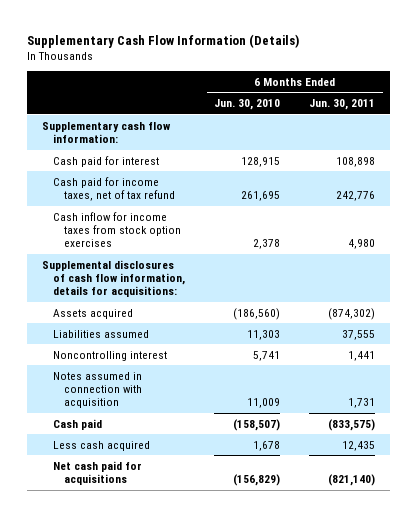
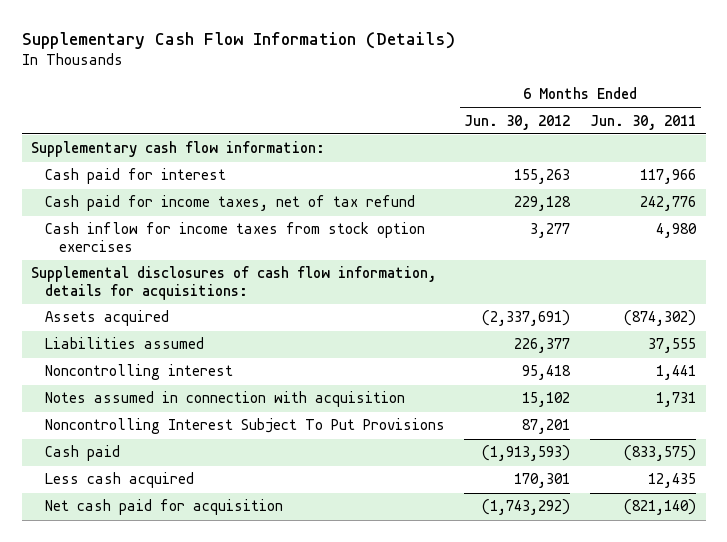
- | 6 Months Ended Jun. 30, 2010 | 6 Months Ended Jun. 30, 2011
+ | 6 Months Ended Jun. 30, 2012 | 6 Months Ended Jun. 30, 2011
- Cash paid for interest | 128,915 | 108,898
+ Cash paid for interest | 155,263 | 117,966
+ Noncontrolling Interest Subject To Put Provisions | 87,201 |
- Net cash paid for acquisitions | (156,829) | (821,140)
+ Net cash paid for acquisition | (1,743,292) | (821,140)

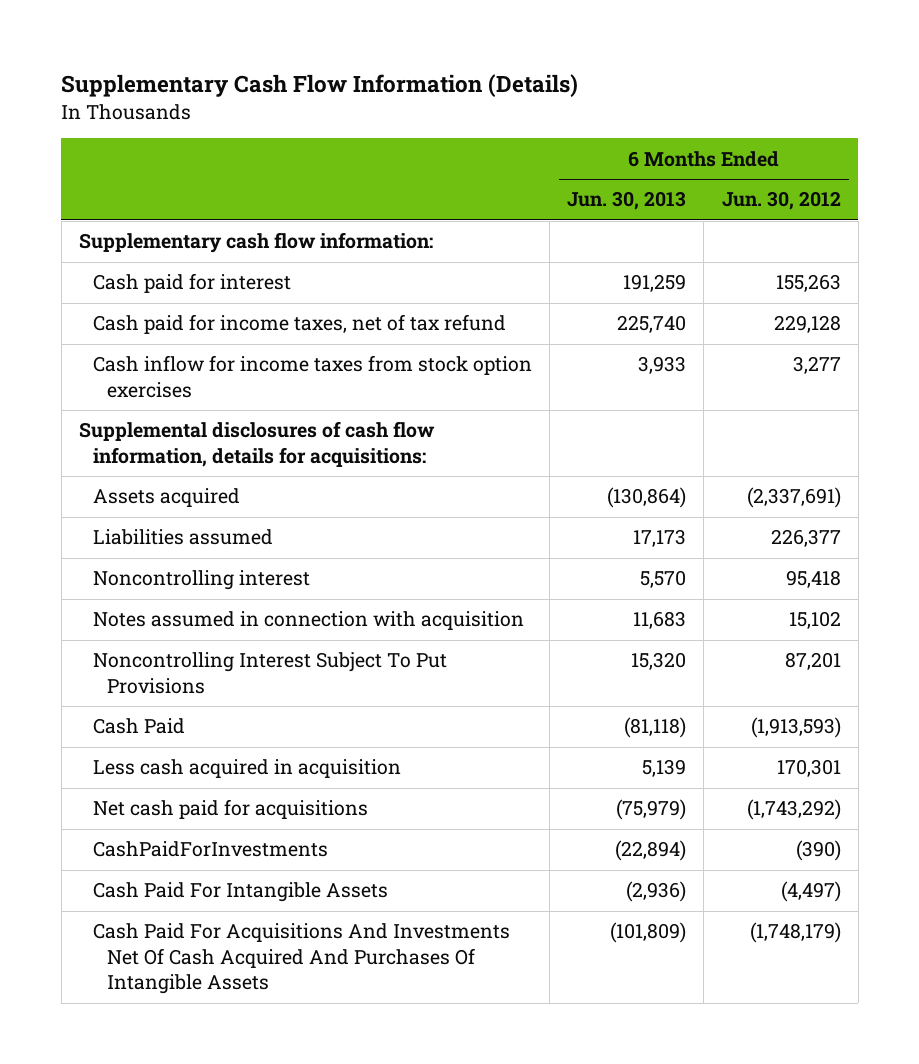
- | 6 Months Ended Jun. 30, 2012 | 6 Months Ended Jun. 30, 2011
+ | 6 Months Ended Jun. 30, 2013 | 6 Months Ended Jun. 30, 2012
- Cash paid | (1,913,593) | (833,575)
- Less cash acquired | 170,301 | 12,435
- Net cash paid for acquisition | (1,743,292) | (821,140)
+ Cash Paid | (81,118) | (1,913,593)
+ Less cash acquired in acquisition | 5,139 | 170,301
+ Net cash paid for acquisitions | (75,979) | (1,743,292)
+ CashPaidForInvestments | (22,894) | (390)
+ Cash Paid For Intangible Assets | (2,936) | (4,497)
+ Cash Paid For Acquisitions And Investments Net Of Cash Acquired And Purchases Of Intangible Assets | (101,809) | (1,748,179)

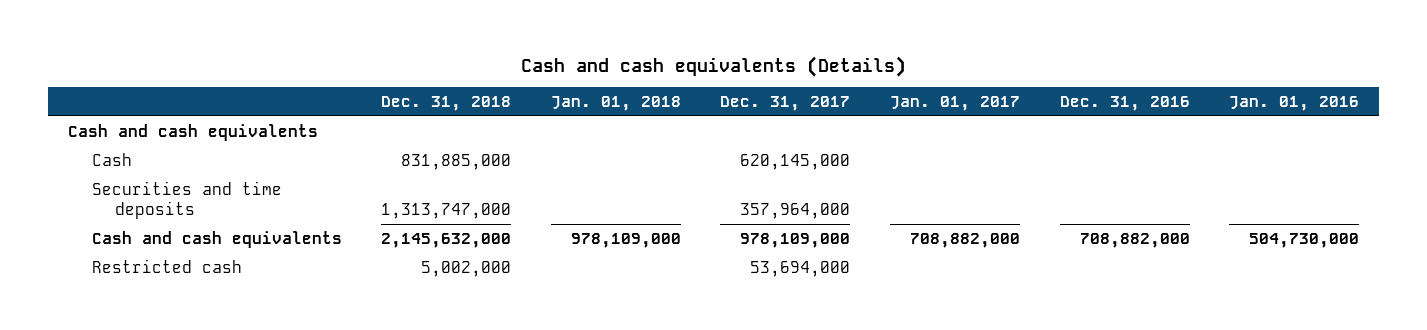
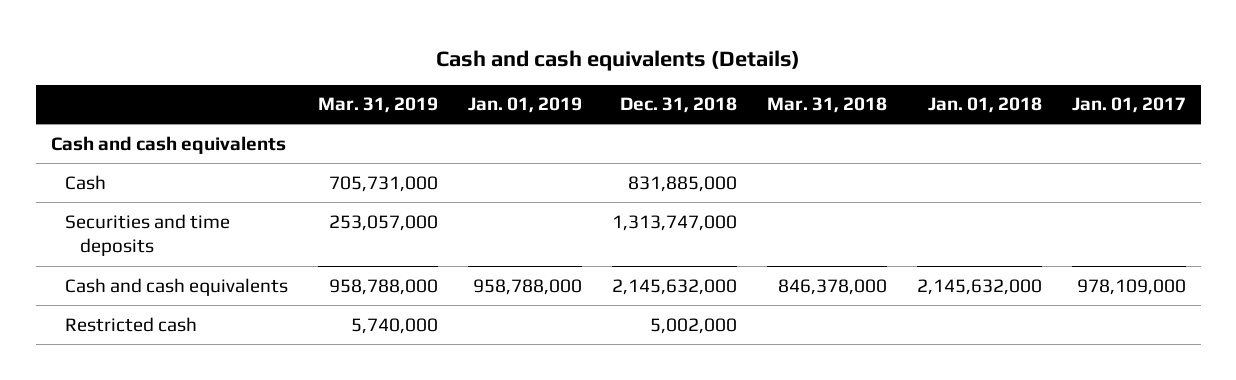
- | Dec. 31, 2018 | Jan. 01, 2018 | Dec. 31, 2017 | Jan. 01, 2017 | Dec. 31, 2016 | Jan. 01, 2016
+ | Mar. 31, 2019 | Jan. 01, 2019 | Dec. 31, 2018 | Mar. 31, 2018 | Jan. 01, 2018 | Jan. 01, 2017
- Cash and cash equivalents | 2,145,632,000 | 978,109,000 | 978,109,000 | 708,882,000 | 708,882,000 | 504,730,000
+ Cash and cash equivalents | 958,788,000 | 958,788,000 | 2,145,632,000 | 846,378,000 | 2,145,632,000 | 978,109,000

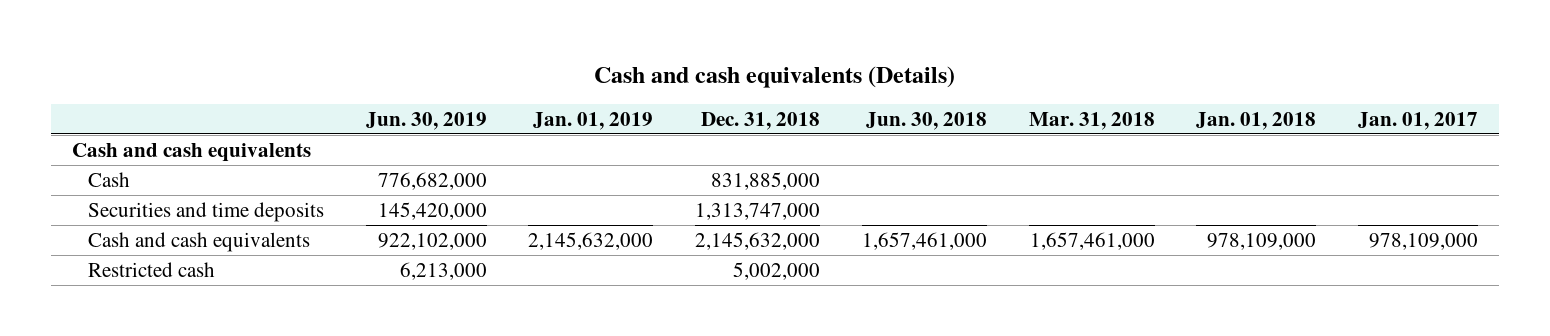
- | Mar. 31, 2019 | Jan. 01, 2019 | Dec. 31, 2018 | Mar. 31, 2018 | Jan. 01, 2018 | Jan. 01, 2017
+ | Jun. 30, 2019 | Jan. 01, 2019 | Dec. 31, 2018 | Jun. 30, 2018 | Mar. 31, 2018 | Jan. 01, 2018 | Jan. 01, 2017
- Cash and cash equivalents | 958,788,000 | 958,788,000 | 2,145,632,000 | 846,378,000 | 2,145,632,000 | 978,109,000
+ Cash and cash equivalents | 922,102,000 | 2,145,632,000 | 2,145,632,000 | 1,657,461,000 | 1,657,461,000 | 978,109,000 | 978,109,000

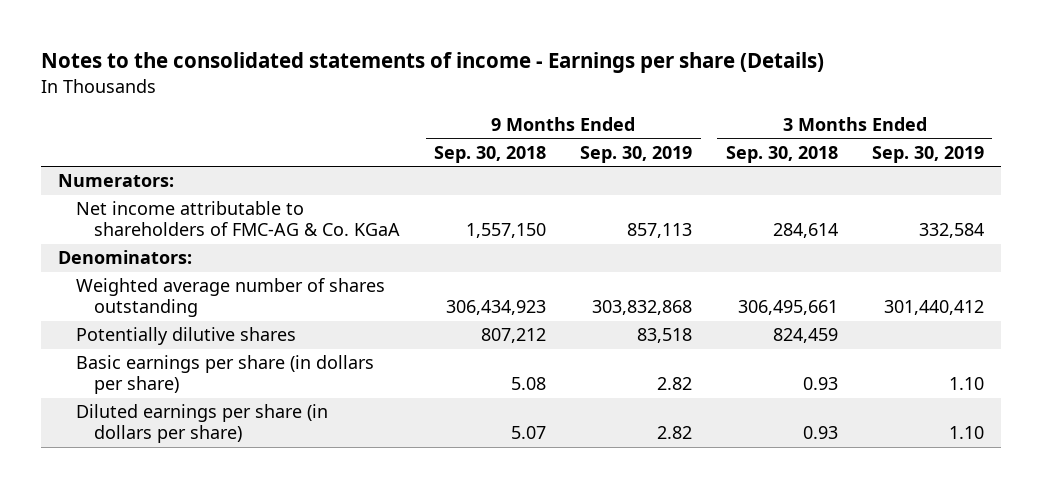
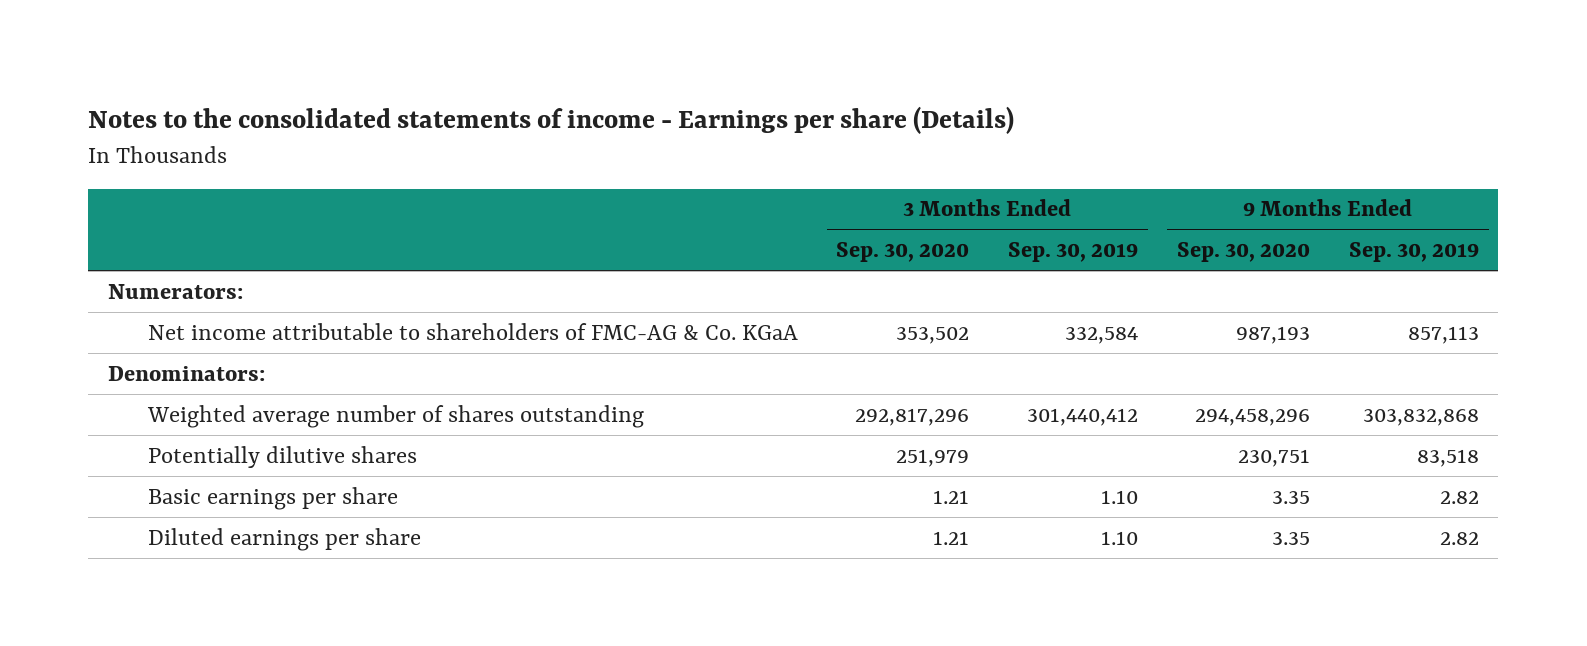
- | 9 Months Ended Sep. 30, 2018 | 9 Months Ended Sep. 30, 2019 | 3 Months Ended Sep. 30, 2018 | 3 Months Ended Sep. 30, 2019
+ | 3 Months Ended Sep. 30, 2020 | 3 Months Ended Sep. 30, 2019 | 9 Months Ended Sep. 30, 2020 | 9 Months Ended Sep. 30, 2019
- Basic earnings per share (in dollars per share) | 5.08 | 2.82 | 0.93 | 1.10
- Diluted earnings per share (in dollars per share) | 5.07 | 2.82 | 0.93 | 1.10
+ Basic earnings per share | 1.21 | 1.10 | 3.35 | 2.82
+ Diluted earnings per share | 1.21 | 1.10 | 3.35 | 2.82

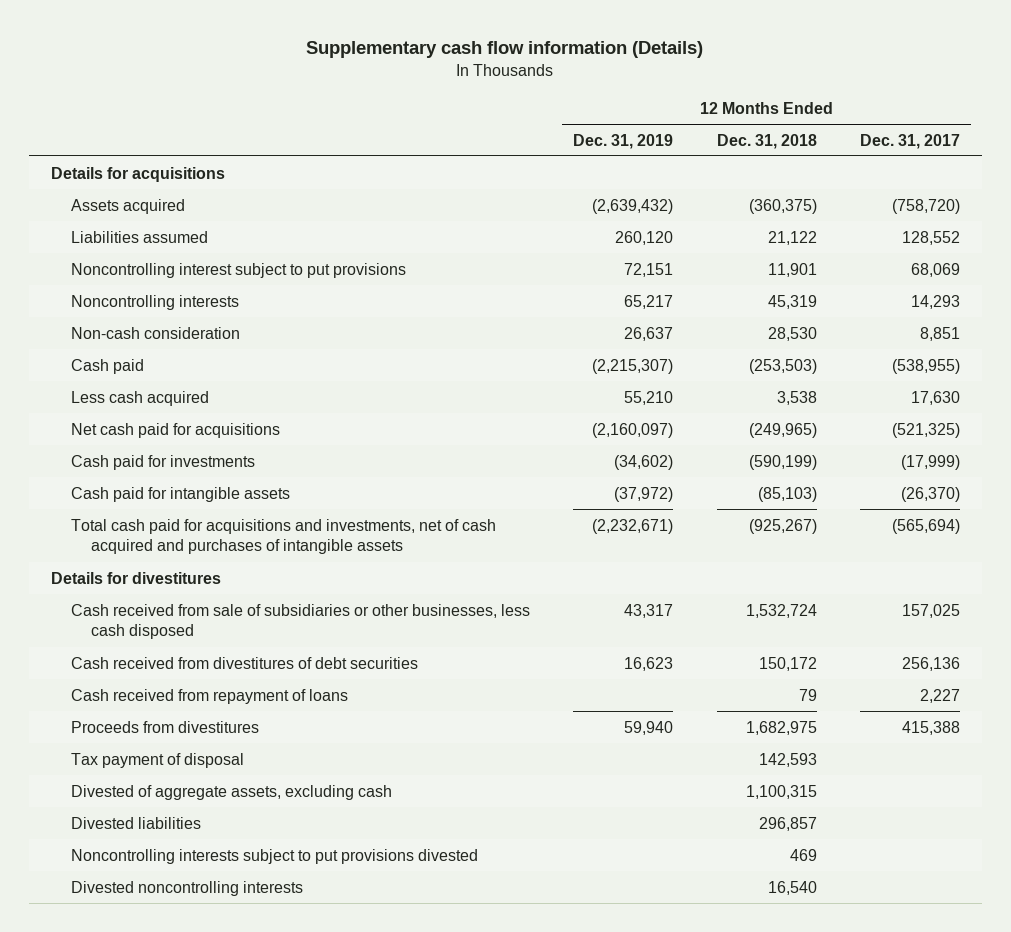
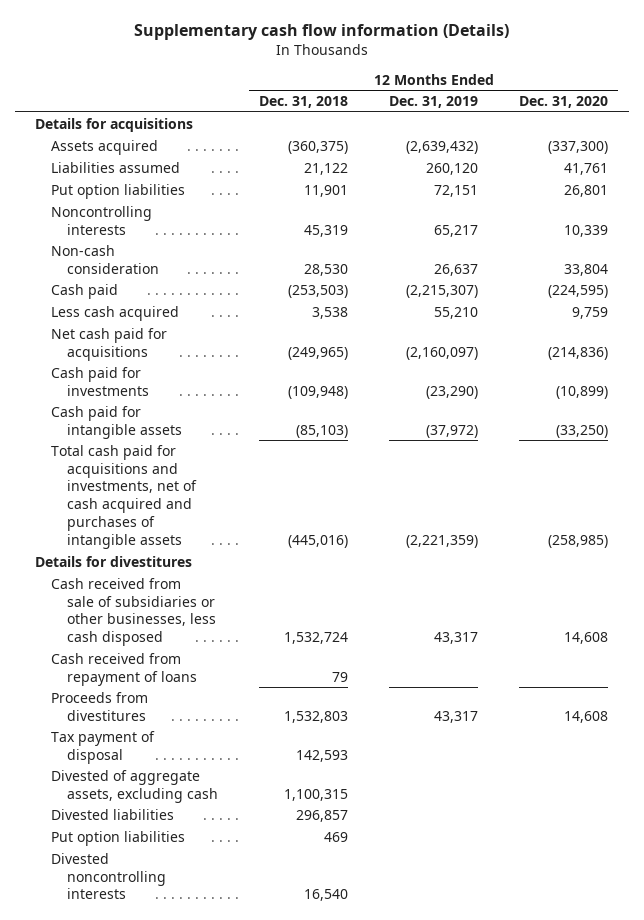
- | 12 Months Ended Dec. 31, 2019 | 12 Months Ended Dec. 31, 2018 | 12 Months Ended Dec. 31, 2017
+ | 12 Months Ended Dec. 31, 2018 | 12 Months Ended Dec. 31, 2019 | 12 Months Ended Dec. 31, 2020
- Noncontrolling interest subject to put provisions | 72,151 | 11,901 | 68,069
+ Put option liabilities | 11,901 | 72,151 | 26,801
- Cash paid for investments | (34,602) | (590,199) | (17,999)
+ Cash paid for investments | (109,948) | (23,290) | (10,899)
- Total cash paid for acquisitions and investments, net of cash acquired and purchases of intangible assets | (2,232,671) | (925,267) | (565,694)
+ Total cash paid for acquisitions and investments, net of cash acquired and purchases of intangible assets | (445,016) | (2,221,359) | (258,985)
- Cash received from divestitures of debt securities | 16,623 | 150,172 | 256,136
- Proceeds from divestitures | 59,940 | 1,682,975 | 415,388
+ Proceeds from divestitures | 1,532,803 | 43,317 | 14,608
- Noncontrolling interests subject to put provisions divested | | 469 |
+ Put option liabilities | 469 | |

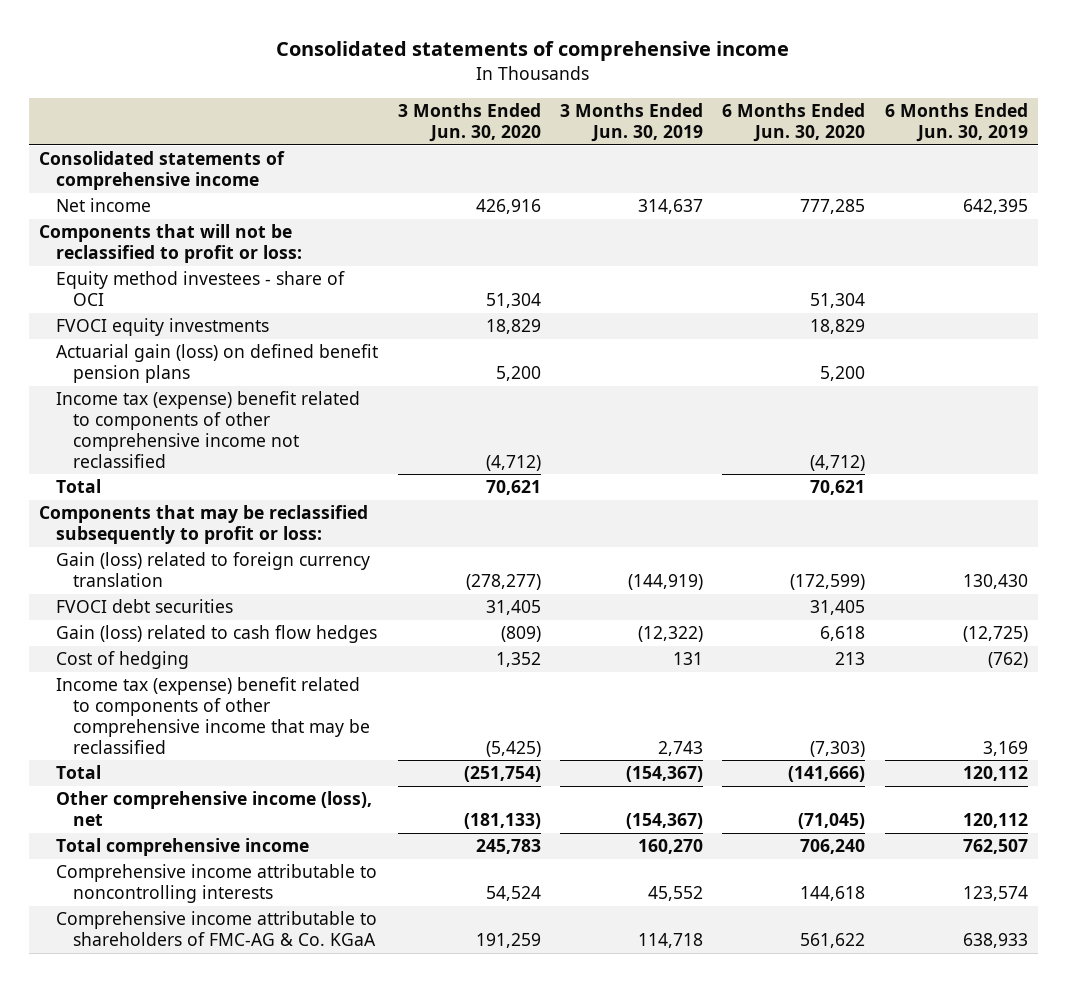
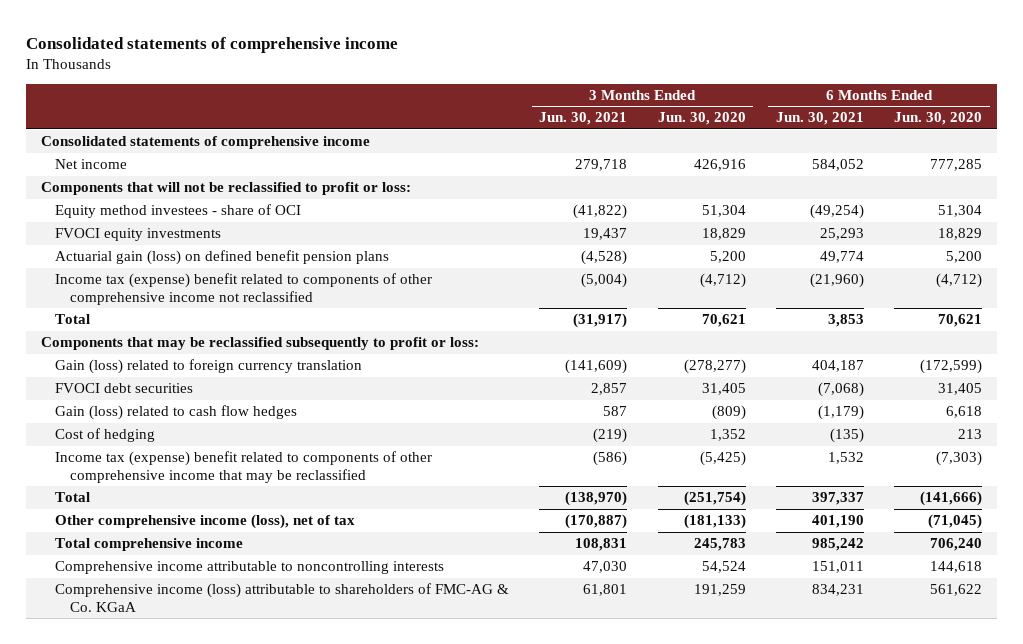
- | 3 Months Ended Jun. 30, 2020 | 3 Months Ended Jun. 30, 2019 | 6 Months Ended Jun. 30, 2020 | 6 Months Ended Jun. 30, 2019
+ | 3 Months Ended Jun. 30, 2021 | 3 Months Ended Jun. 30, 2020 | 6 Months Ended Jun. 30, 2021 | 6 Months Ended Jun. 30, 2020
- Other comprehensive income (loss), net | (181,133) | (154,367) | (71,045) | 120,112
+ Other comprehensive income (loss), net of tax | (170,887) | (181,133) | 401,190 | (71,045)
- Comprehensive income attributable to shareholders of FMC-AG & Co. KGaA | 191,259 | 114,718 | 561,622 | 638,933
+ Comprehensive income (loss) attributable to shareholders of FMC-AG & Co. KGaA | 61,801 | 191,259 | 834,231 | 561,622

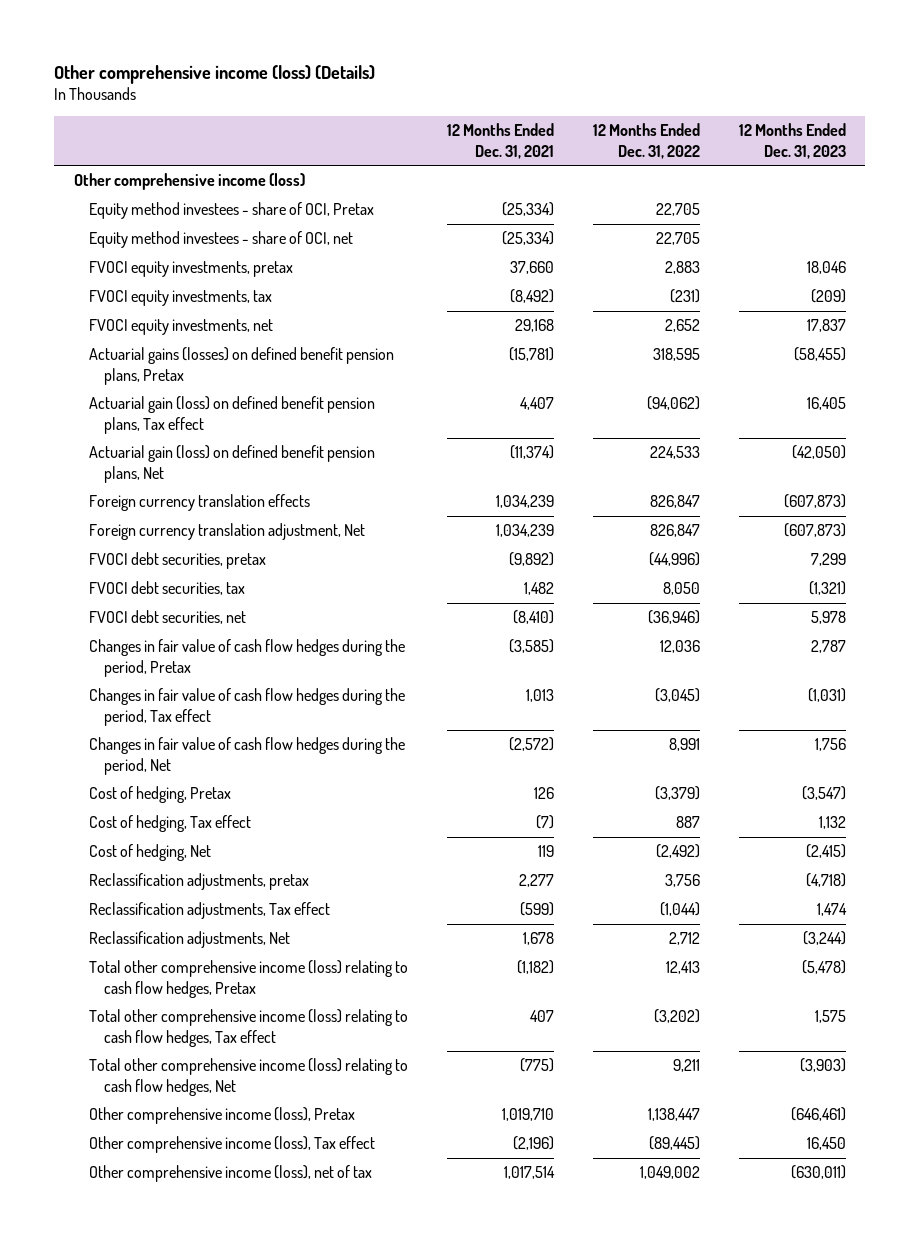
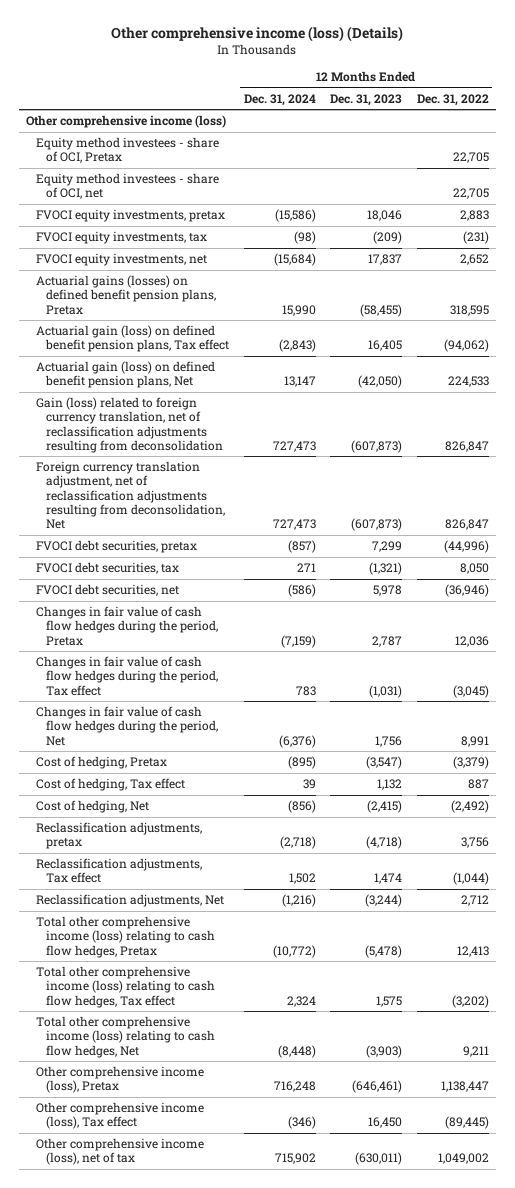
- | 12 Months Ended Dec. 31, 2021 | 12 Months Ended Dec. 31, 2022 | 12 Months Ended Dec. 31, 2023
+ | 12 Months Ended Dec. 31, 2024 | 12 Months Ended Dec. 31, 2023 | 12 Months Ended Dec. 31, 2022
- Foreign currency translation effects | 1,034,239 | 826,847 | (607,873)
- Foreign currency translation adjustment, Net | 1,034,239 | 826,847 | (607,873)
+ Gain (loss) related to foreign currency translation, net of reclassification adjustments resulting from deconsolidation | 727,473 | (607,873) | 826,847
+ Foreign currency translation adjustment, net of reclassification adjustments resulting from deconsolidation, Net | 727,473 | (607,873) | 826,847

